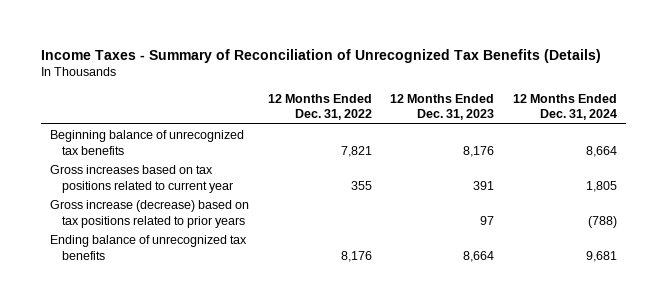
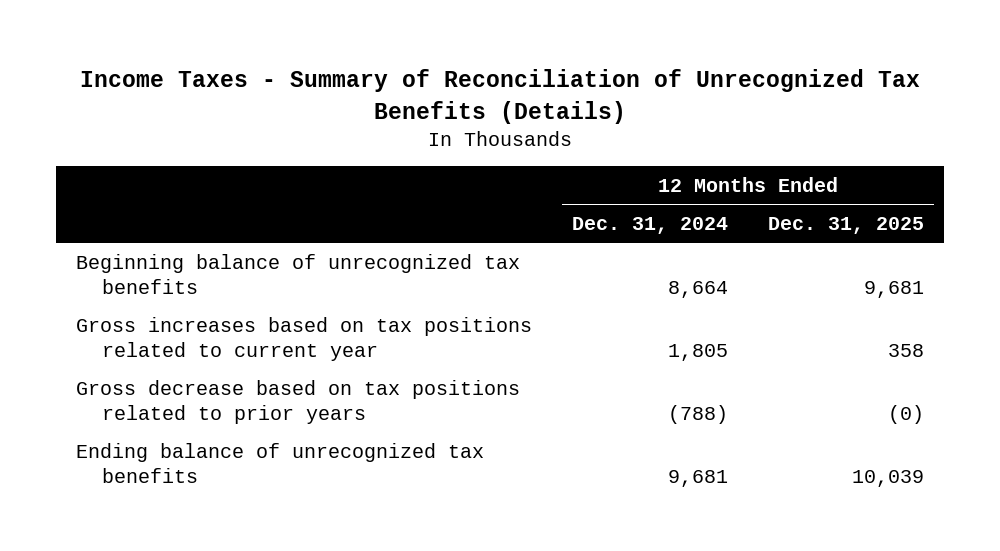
- | 12 Months Ended Dec. 31, 2022 | 12 Months Ended Dec. 31, 2023 | 12 Months Ended Dec. 31, 2024
+ | 12 Months Ended Dec. 31, 2024 | 12 Months Ended Dec. 31, 2025
- Gross increase (decrease) based on tax positions related to prior years | | 97 | (788)
+ Gross decrease based on tax positions related to prior years | (788) | (0)

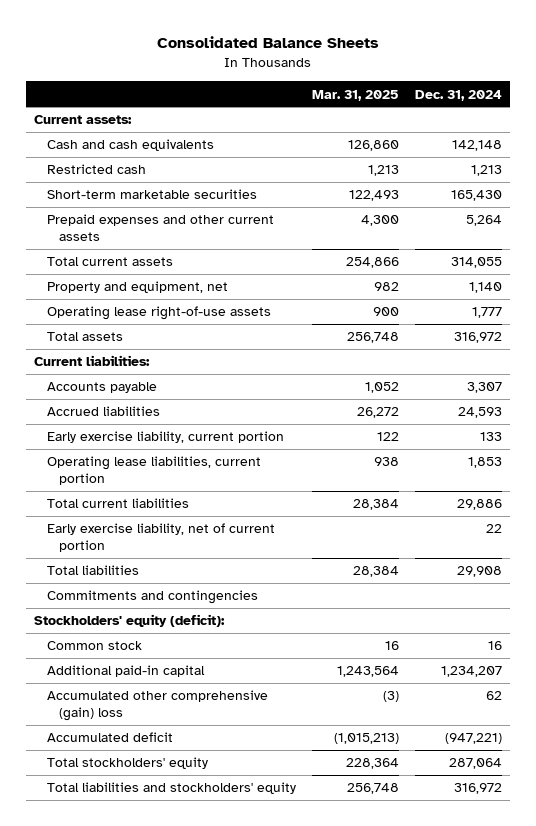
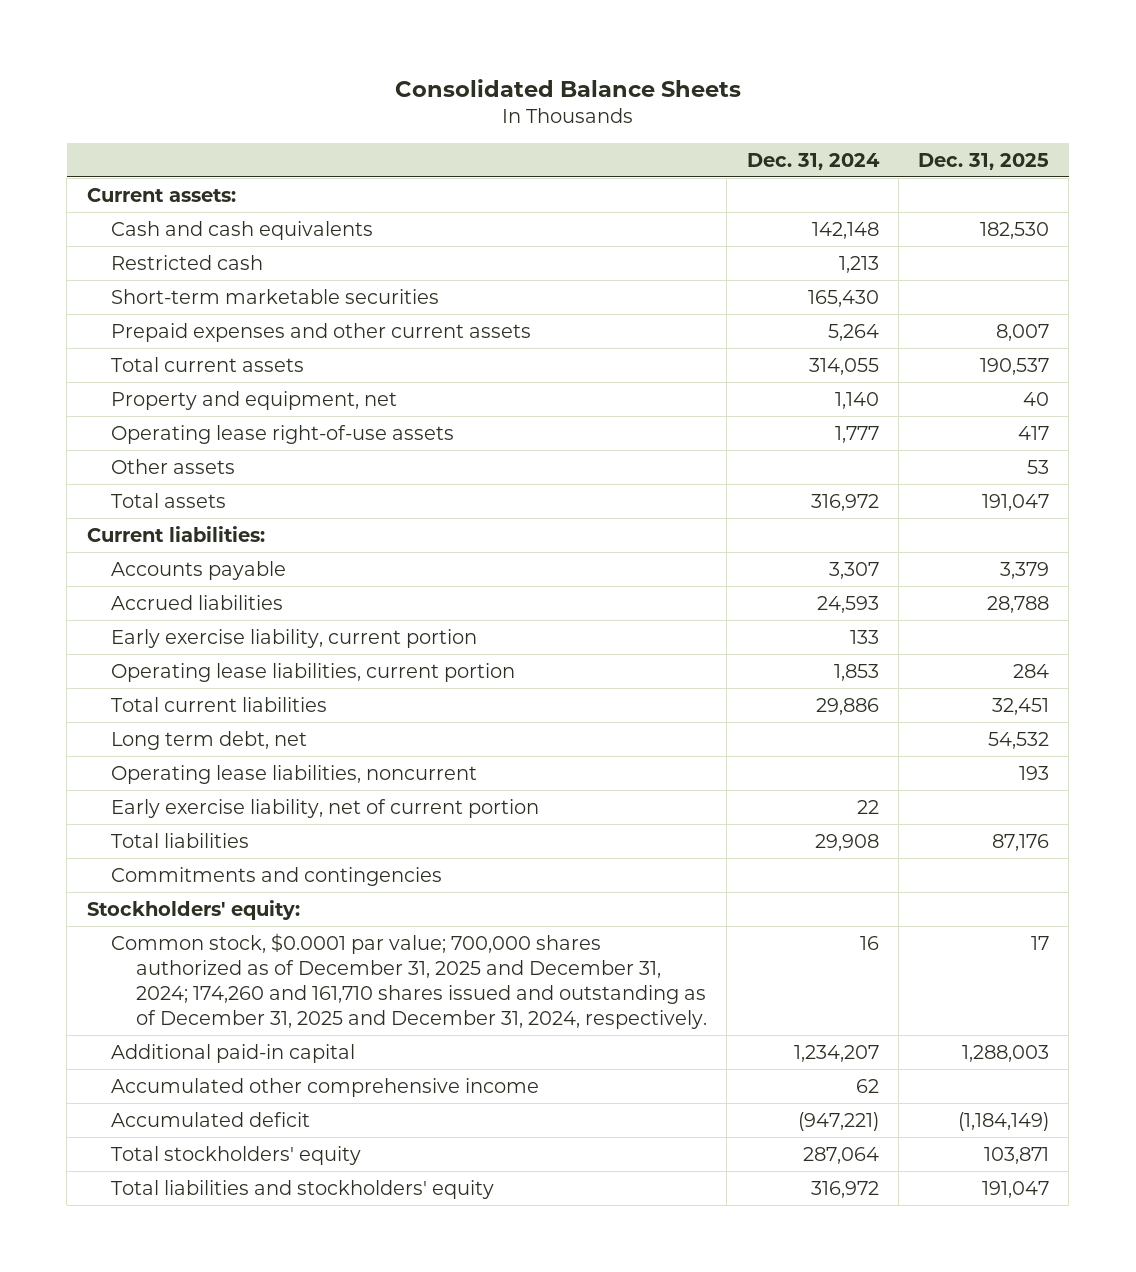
- | Mar. 31, 2025 | Dec. 31, 2024
+ | Dec. 31, 2024 | Dec. 31, 2025
+ Other assets | | 53
+ Long term debt, net | | 54,532
+ Operating lease liabilities, noncurrent | | 193
- Stockholders' equity (deficit):
- Common stock | 16 | 16
+ Stockholders' equity:
+ Common stock, $0.0001 par value; 700,000 shares authorized as of December 31, 2025 and December 31, 2024; 174,260 and 161,710 shares issued and outstanding as of December 31, 2025 and December 31, 2024, respectively. | 16 | 17
- Accumulated other comprehensive (gain) loss | (3) | 62
+ Accumulated other comprehensive income | 62 |

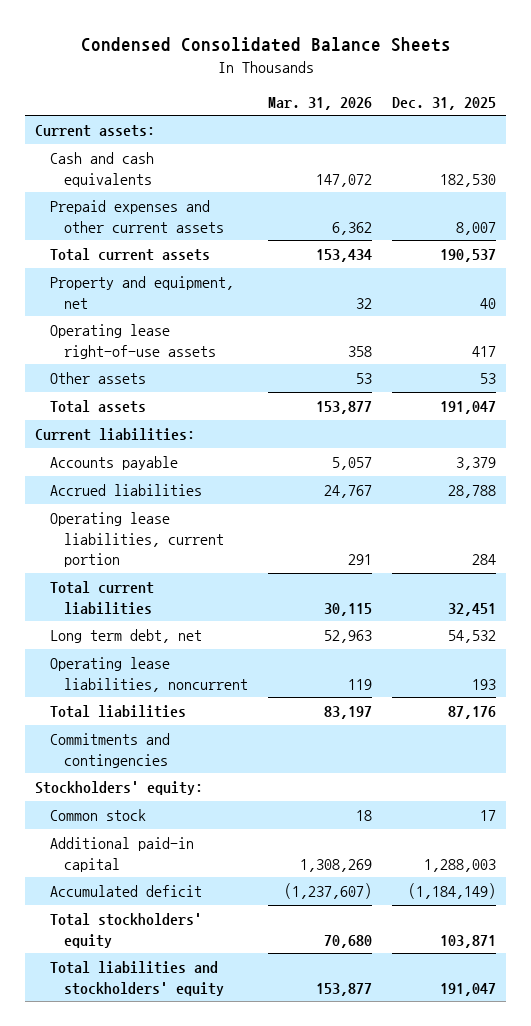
- Consolidated Balance Sheets
+ Condensed Consolidated Balance Sheets
- | Dec. 31, 2024 | Dec. 31, 2025
+ | Mar. 31, 2026 | Dec. 31, 2025
- Restricted cash | 1,213 |
- Short-term marketable securities | 165,430 |
- Early exercise liability, current portion | 133 |
- Early exercise liability, net of current portion | 22 |
- Common stock, $0.0001 par value; 700,000 shares authorized as of December 31, 2025 and December 31, 2024; 174,260 and 161,710 shares issued and outstanding as of December 31, 2025 and December 31, 2024, respectively. | 16 | 17
+ Common stock | 18 | 17
- Accumulated other comprehensive income | 62 |

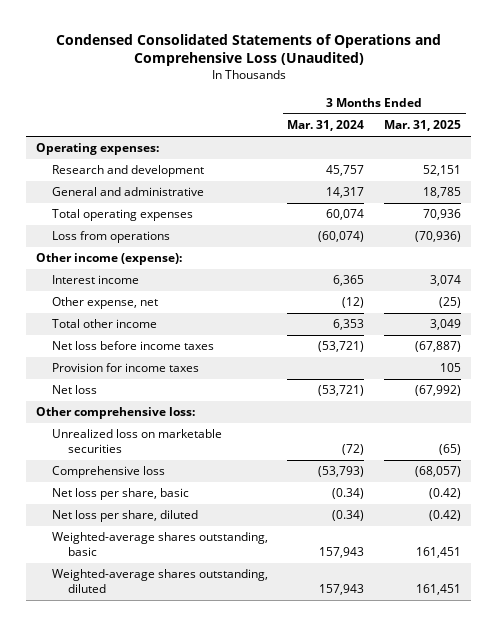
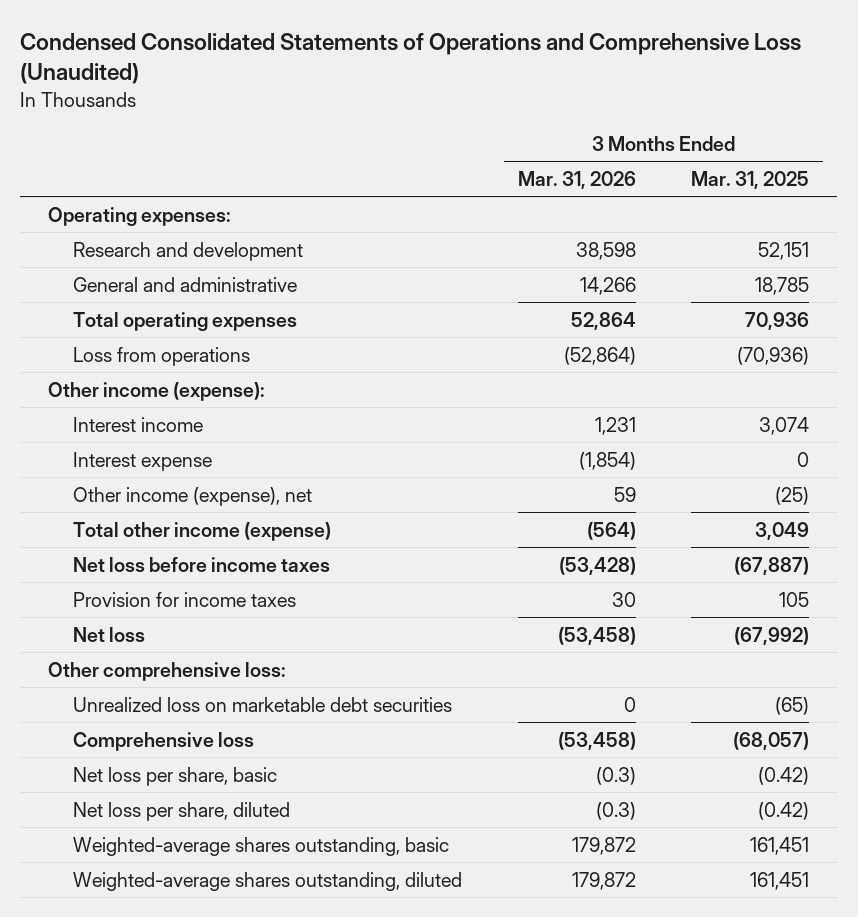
- | 3 Months Ended Mar. 31, 2024 | 3 Months Ended Mar. 31, 2025
+ | 3 Months Ended Mar. 31, 2026 | 3 Months Ended Mar. 31, 2025
- Other expense, net | (12) | (25)
- Total other income | 6,353 | 3,049
+ Interest expense | (1,854) | 0
+ Other income (expense), net | 59 | (25)
+ Total other income (expense) | (564) | 3,049
- Unrealized loss on marketable securities | (72) | (65)
+ Unrealized loss on marketable debt securities | 0 | (65)

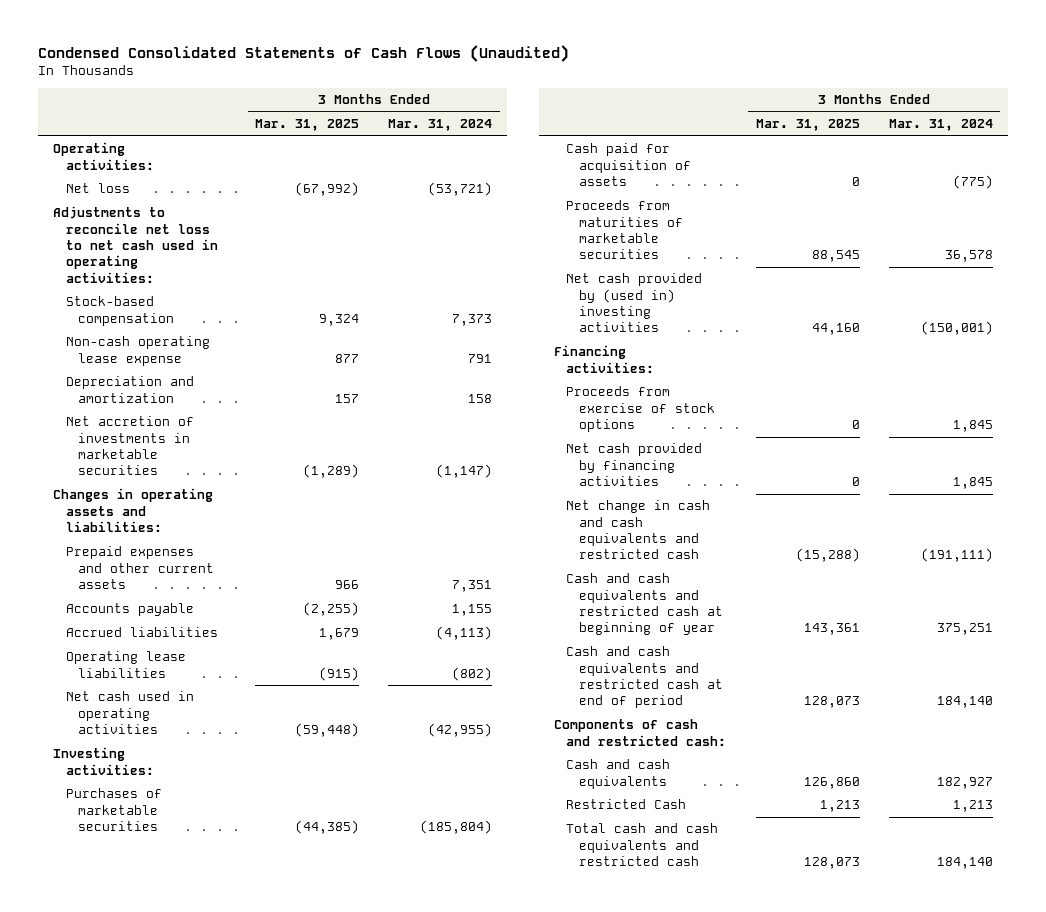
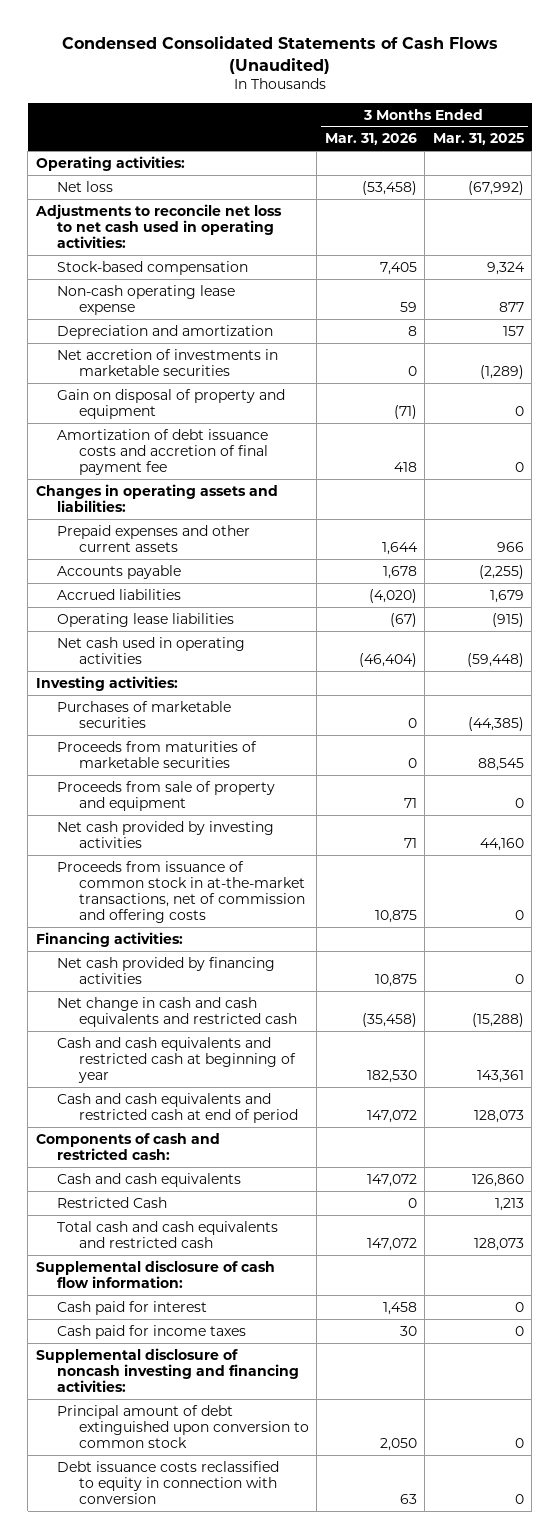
- | 3 Months Ended Mar. 31, 2025 | 3 Months Ended Mar. 31, 2024
+ | 3 Months Ended Mar. 31, 2026 | 3 Months Ended Mar. 31, 2025
+ Gain on disposal of property and equipment | (71) | 0
+ Amortization of debt issuance costs and accretion of final payment fee | 418 | 0
- Cash paid for acquisition of assets | 0 | (775)
- Net cash provided by (used in) investing activities | 44,160 | (150,001)
+ Proceeds from sale of property and equipment | 71 | 0
+ Net cash provided by investing activities | 71 | 44,160
+ Proceeds from issuance of common stock in at-the-market transactions, net of commission and offering costs | 10,875 | 0
- Proceeds from exercise of stock options | 0 | 1,845
+ Supplemental disclosure of cash flow information:
+ Cash paid for interest | 1,458 | 0
+ Cash paid for income taxes | 30 | 0
+ Supplemental disclosure of noncash investing and financing activities:
+ Principal amount of debt extinguished upon conversion to common stock | 2,050 | 0
+ Debt issuance costs reclassified to equity in connection with conversion | 63 | 0

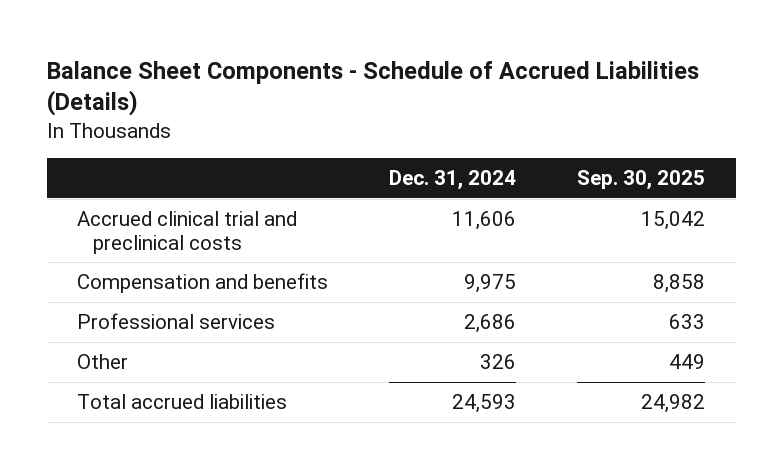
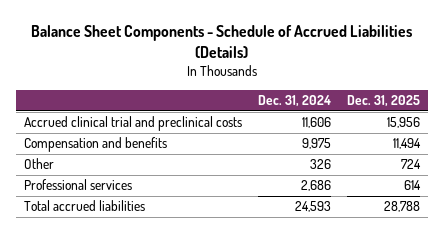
- | Dec. 31, 2024 | Sep. 30, 2025
+ | Dec. 31, 2024 | Dec. 31, 2025
moved down: Professional services | 2,686 | 614

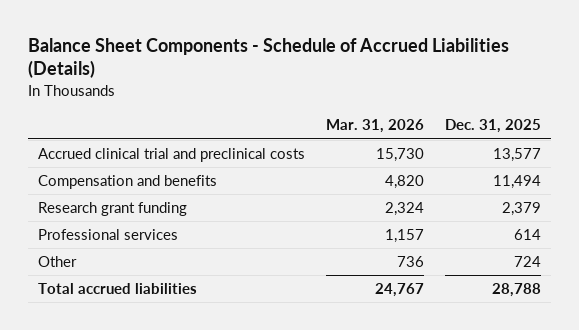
- | Dec. 31, 2024 | Dec. 31, 2025
+ | Mar. 31, 2026 | Dec. 31, 2025
- Accrued clinical trial and preclinical costs | 11,606 | 15,956
+ Accrued clinical trial and preclinical costs | 15,730 | 13,577
+ Research grant funding | 2,324 | 2,379
moved down: Other | 736 | 724

